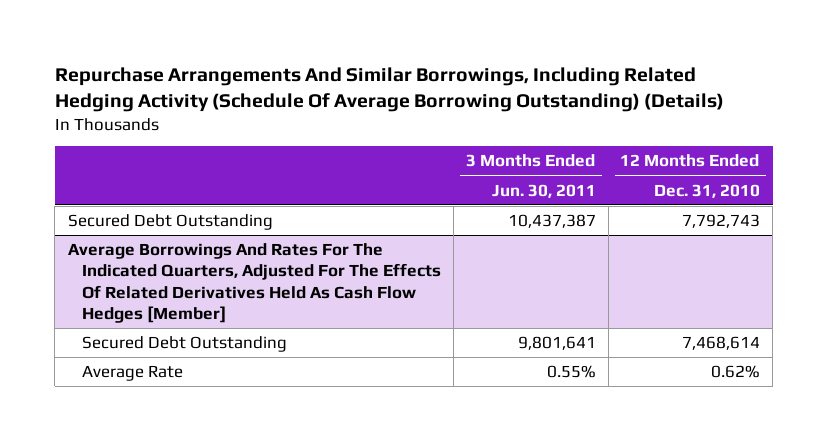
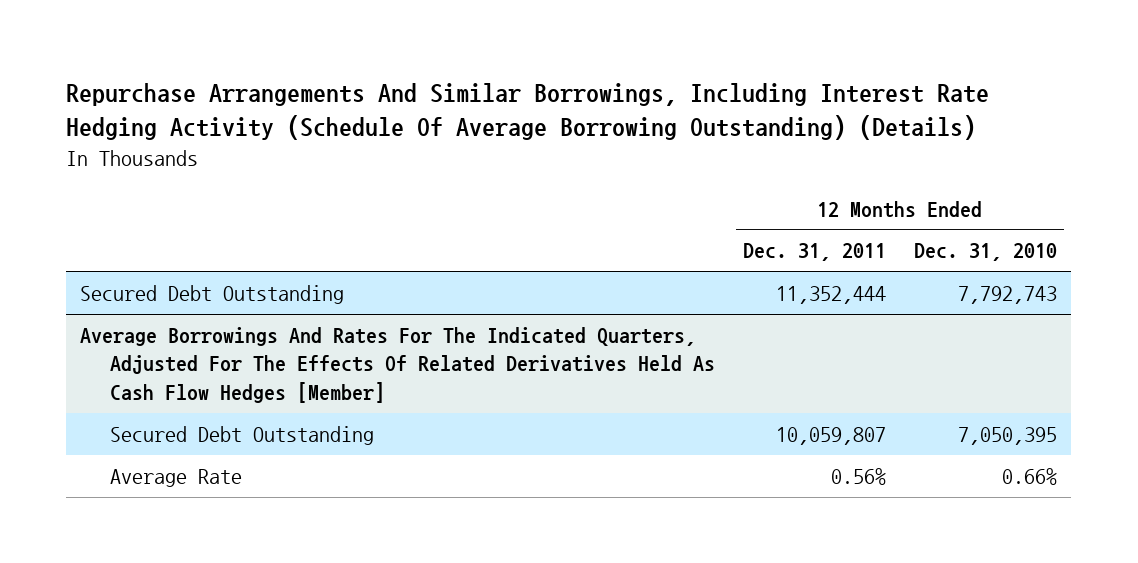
- Repurchase Arrangements And Similar Borrowings, Including Related Hedging Activity (Schedule Of Average Borrowing Outstanding) (Details)
+ Repurchase Arrangements And Similar Borrowings, Including Interest Rate Hedging Activity (Schedule Of Average Borrowing Outstanding) (Details)
- | 3 Months Ended Jun. 30, 2011 | 12 Months Ended Dec. 31, 2010
+ | 12 Months Ended Dec. 31, 2011 | 12 Months Ended Dec. 31, 2010
@ Average Borrowings And Rates For The Indicated Quarters, Adjusted For The Effects Of Related Derivatives Held As Cash Flow Hedges [Member]
- Secured Debt Outstanding | 9,801,641 | 7,468,614
- Average Rate | 0.55% | 0.62%
+ Secured Debt Outstanding | 10,059,807 | 7,050,395
+ Average Rate | 0.56% | 0.66%

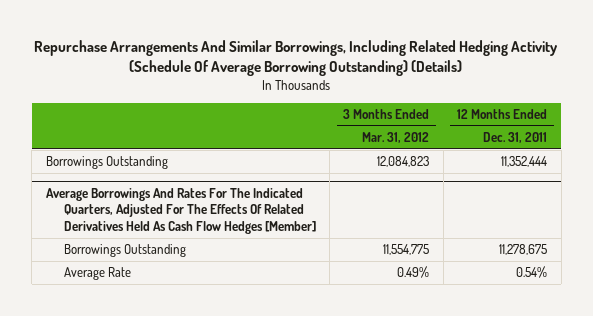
- Repurchase Arrangements And Similar Borrowings, Including Interest Rate Hedging Activity (Schedule Of Average Borrowing Outstanding) (Details)
+ Repurchase Arrangements And Similar Borrowings, Including Related Hedging Activity (Schedule Of Average Borrowing Outstanding) (Details)
- | 12 Months Ended Dec. 31, 2011 | 12 Months Ended Dec. 31, 2010
+ | 3 Months Ended Mar. 31, 2012 | 12 Months Ended Dec. 31, 2011
- Secured Debt Outstanding | 11,352,444 | 7,792,743
+ Borrowings Outstanding | 12,084,823 | 11,352,444
@ Average Borrowings And Rates For The Indicated Quarters, Adjusted For The Effects Of Related Derivatives Held As Cash Flow Hedges [Member]
- Secured Debt Outstanding | 10,059,807 | 7,050,395
- Average Rate | 0.56% | 0.66%
+ Borrowings Outstanding | 11,554,775 | 11,278,675
+ Average Rate | 0.49% | 0.54%

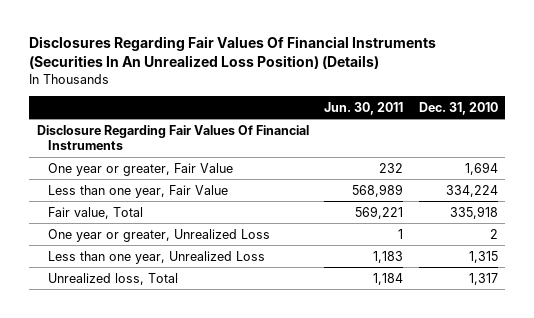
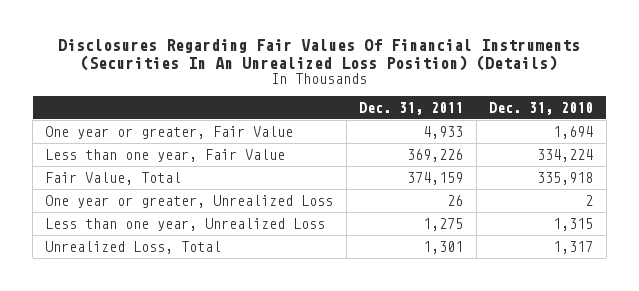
- | Jun. 30, 2011 | Dec. 31, 2010
+ | Dec. 31, 2011 | Dec. 31, 2010
- Disclosure Regarding Fair Values Of Financial Instruments
- Fair value, Total | 569,221 | 335,918
+ Fair Value, Total | 374,159 | 335,918
- Unrealized loss, Total | 1,184 | 1,317
+ Unrealized Loss, Total | 1,301 | 1,317

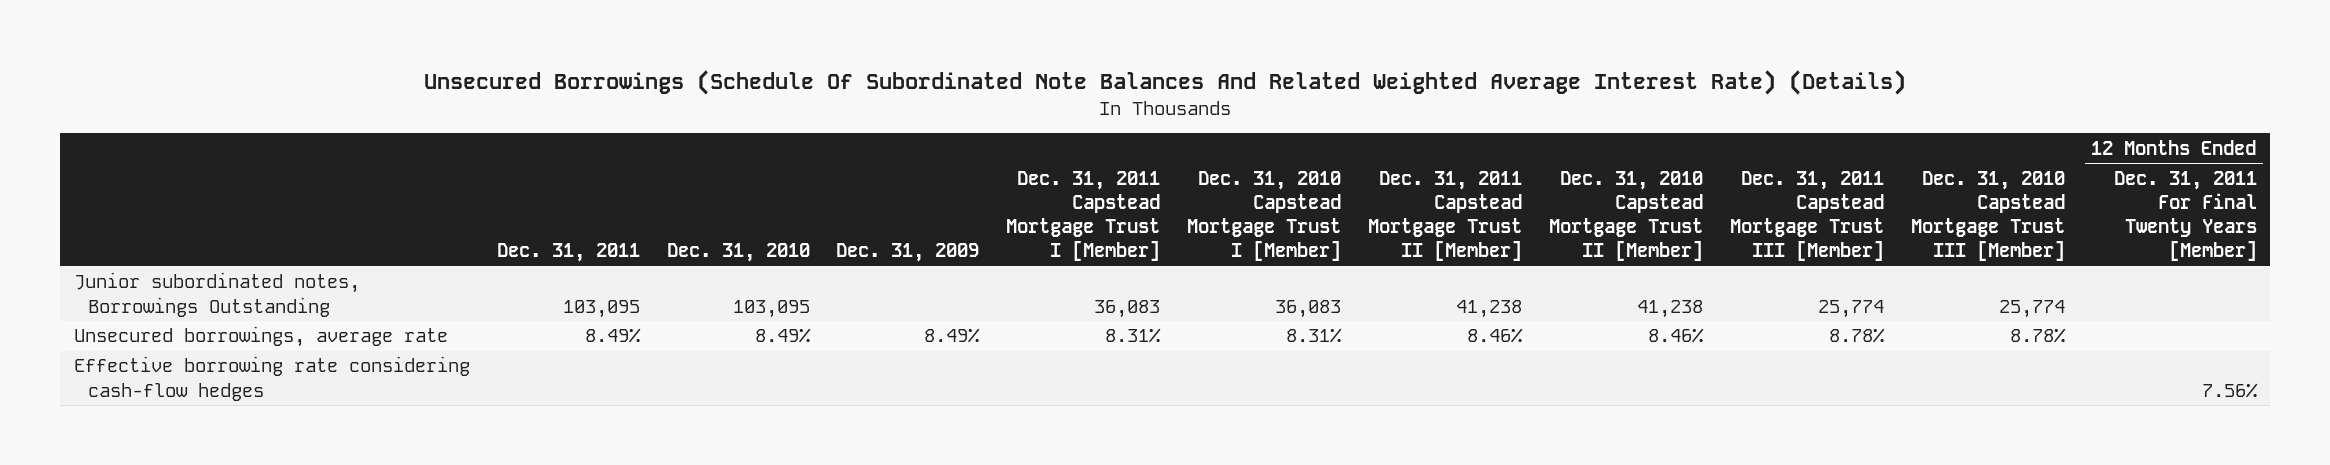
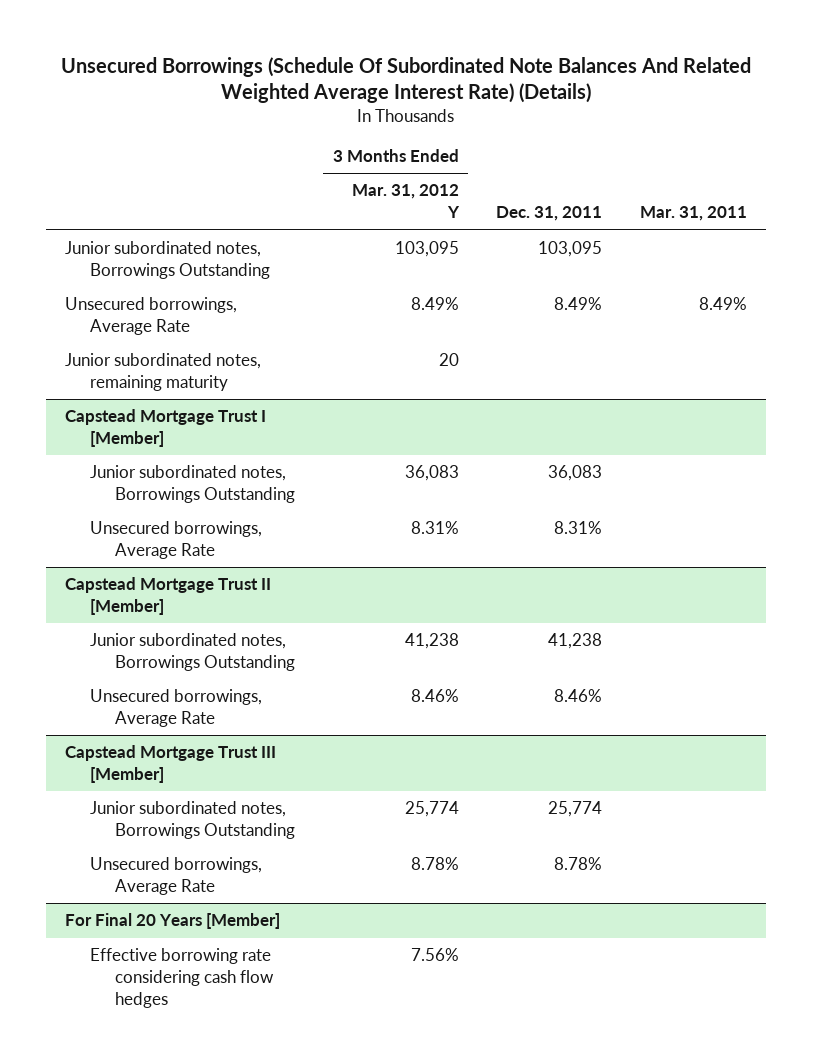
- | Dec. 31, 2011 | Dec. 31, 2010 | Dec. 31, 2009 | Dec. 31, 2011 Capstead Mortgage Trust I [Member] | Dec. 31, 2010 Capstead Mortgage Trust I [Member] | Dec. 31, 2011 Capstead Mortgage Trust II [Member] | Dec. 31, 2010 Capstead Mortgage Trust II [Member] | Dec. 31, 2011 Capstead Mortgage Trust III [Member] | Dec. 31, 2010 Capstead Mortgage Trust III [Member] | 12 Months Ended Dec. 31, 2011 For Final Twenty Years [Member]
+ | 3 Months Ended Mar. 31, 2012 Y | Dec. 31, 2011 | Mar. 31, 2011
- Unsecured borrowings, average rate | 8.49% | 8.49% | 8.49% | 8.31% | 8.31% | 8.46% | 8.46% | 8.78% | 8.78% |
- Effective borrowing rate considering cash-flow hedges | | | | | | | | | | 7.56%
+ Unsecured borrowings, Average Rate | 8.49% | 8.49% | 8.49%
+ Junior subordinated notes, remaining maturity | 20 | |
+ Capstead Mortgage Trust I [Member]
+ Junior subordinated notes, Borrowings Outstanding | 36,083 | 36,083 |
+ Unsecured borrowings, Average Rate | 8.31% | 8.31% |
+ Capstead Mortgage Trust II [Member]
+ Junior subordinated notes, Borrowings Outstanding | 41,238 | 41,238 |
+ Unsecured borrowings, Average Rate | 8.46% | 8.46% |
+ Capstead Mortgage Trust III [Member]
+ Junior subordinated notes, Borrowings Outstanding | 25,774 | 25,774 |
+ Unsecured borrowings, Average Rate | 8.78% | 8.78% |
+ For Final 20 Years [Member]
+ Effective borrowing rate considering cash flow hedges | 7.56% | |

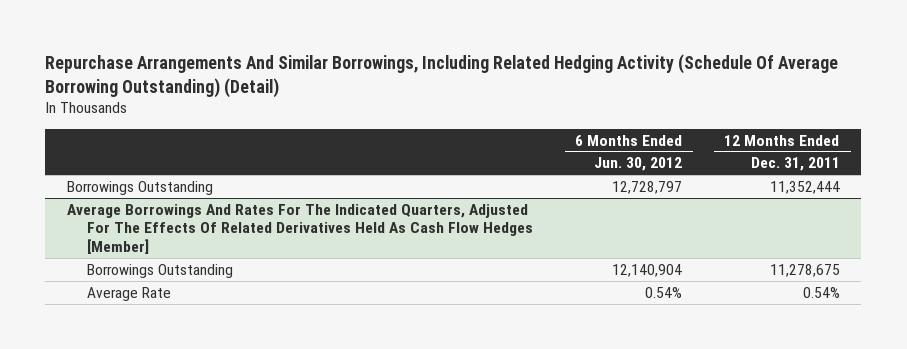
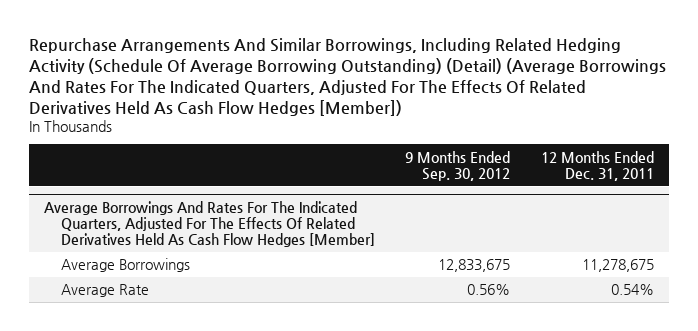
- Repurchase Arrangements And Similar Borrowings, Including Related Hedging Activity (Schedule Of Average Borrowing Outstanding) (Detail)
+ Repurchase Arrangements And Similar Borrowings, Including Related Hedging Activity (Schedule Of Average Borrowing Outstanding) (Detail) (Average Borrowings And Rates For The Indicated Quarters, Adjusted For The Effects Of Related Derivatives Held As Cash Flow Hedges [Member])
- | 6 Months Ended Jun. 30, 2012 | 12 Months Ended Dec. 31, 2011
+ | 9 Months Ended Sep. 30, 2012 | 12 Months Ended Dec. 31, 2011
- Borrowings Outstanding | 12,728,797 | 11,352,444
@ Average Borrowings And Rates For The Indicated Quarters, Adjusted For The Effects Of Related Derivatives Held As Cash Flow Hedges [Member]
- Borrowings Outstanding | 12,140,904 | 11,278,675
+ Average Borrowings | 12,833,675 | 11,278,675

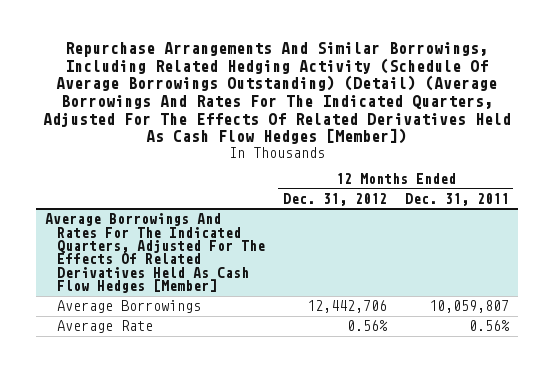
- Repurchase Arrangements And Similar Borrowings, Including Related Hedging Activity (Schedule Of Average Borrowing Outstanding) (Detail) (Average Borrowings And Rates For The Indicated Quarters, Adjusted For The Effects Of Related Derivatives Held As Cash Flow Hedges [Member])
+ Repurchase Arrangements And Similar Borrowings, Including Related Hedging Activity (Schedule Of Average Borrowings Outstanding) (Detail) (Average Borrowings And Rates For The Indicated Quarters, Adjusted For The Effects Of Related Derivatives Held As Cash Flow Hedges [Member])
- | 9 Months Ended Sep. 30, 2012 | 12 Months Ended Dec. 31, 2011
+ | 12 Months Ended Dec. 31, 2012 | 12 Months Ended Dec. 31, 2011
@ Average Borrowings And Rates For The Indicated Quarters, Adjusted For The Effects Of Related Derivatives Held As Cash Flow Hedges [Member]
- Average Borrowings | 12,833,675 | 11,278,675
- Average Rate | 0.56% | 0.54%
+ Average Borrowings | 12,442,706 | 10,059,807
+ Average Rate | 0.56% | 0.56%

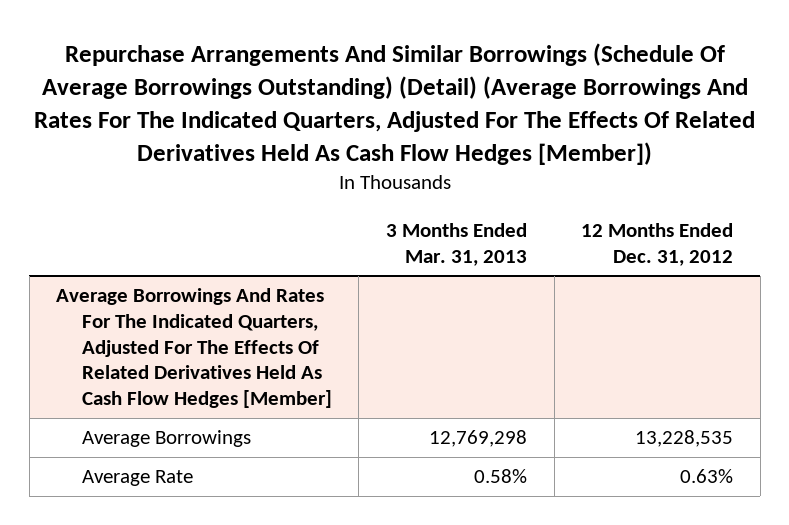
- Repurchase Arrangements And Similar Borrowings, Including Related Hedging Activity (Schedule Of Average Borrowings Outstanding) (Detail) (Average Borrowings And Rates For The Indicated Quarters, Adjusted For The Effects Of Related Derivatives Held As Cash Flow Hedges [Member])
+ Repurchase Arrangements And Similar Borrowings (Schedule Of Average Borrowings Outstanding) (Detail) (Average Borrowings And Rates For The Indicated Quarters, Adjusted For The Effects Of Related Derivatives Held As Cash Flow Hedges [Member])
- | 12 Months Ended Dec. 31, 2012 | 12 Months Ended Dec. 31, 2011
+ | 3 Months Ended Mar. 31, 2013 | 12 Months Ended Dec. 31, 2012
@ Average Borrowings And Rates For The Indicated Quarters, Adjusted For The Effects Of Related Derivatives Held As Cash Flow Hedges [Member]
- Average Borrowings | 12,442,706 | 10,059,807
- Average Rate | 0.56% | 0.56%
+ Average Borrowings | 12,769,298 | 13,228,535
+ Average Rate | 0.58% | 0.63%

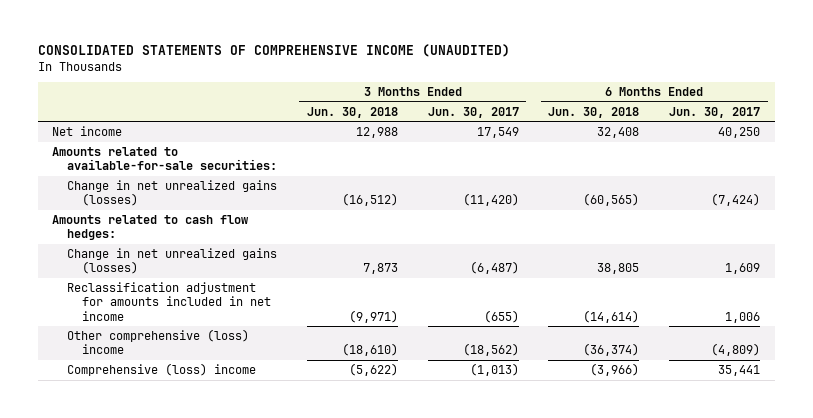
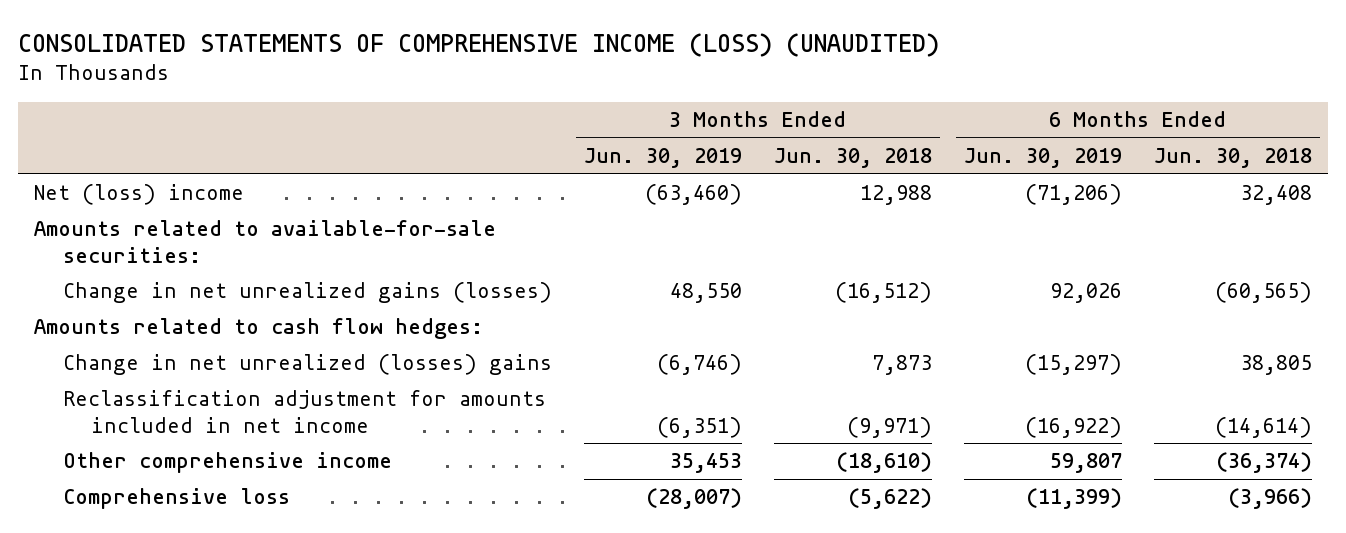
- CONSOLIDATED STATEMENTS OF COMPREHENSIVE INCOME (UNAUDITED)
+ CONSOLIDATED STATEMENTS OF COMPREHENSIVE INCOME (LOSS) (UNAUDITED)
- | 3 Months Ended Jun. 30, 2018 | 3 Months Ended Jun. 30, 2017 | 6 Months Ended Jun. 30, 2018 | 6 Months Ended Jun. 30, 2017
+ | 3 Months Ended Jun. 30, 2019 | 3 Months Ended Jun. 30, 2018 | 6 Months Ended Jun. 30, 2019 | 6 Months Ended Jun. 30, 2018
- Net income | 12,988 | 17,549 | 32,408 | 40,250
+ Net (loss) income | (63,460) | 12,988 | (71,206) | 32,408
- Change in net unrealized gains (losses) | 7,873 | (6,487) | 38,805 | 1,609
+ Change in net unrealized (losses) gains | (6,746) | 7,873 | (15,297) | 38,805
- Other comprehensive (loss) income | (18,610) | (18,562) | (36,374) | (4,809)
- Comprehensive (loss) income | (5,622) | (1,013) | (3,966) | 35,441
+ Other comprehensive income | 35,453 | (18,610) | 59,807 | (36,374)
+ Comprehensive loss | (28,007) | (5,622) | (11,399) | (3,966)

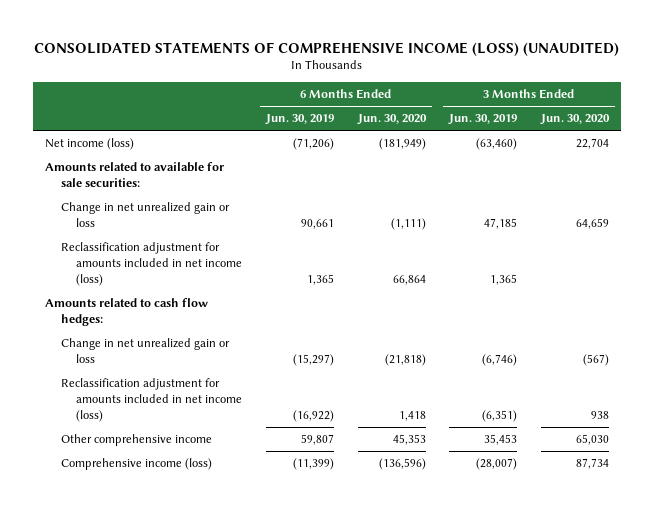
- | 3 Months Ended Jun. 30, 2019 | 3 Months Ended Jun. 30, 2018 | 6 Months Ended Jun. 30, 2019 | 6 Months Ended Jun. 30, 2018
+ | 6 Months Ended Jun. 30, 2019 | 6 Months Ended Jun. 30, 2020 | 3 Months Ended Jun. 30, 2019 | 3 Months Ended Jun. 30, 2020
- Net (loss) income | (63,460) | 12,988 | (71,206) | 32,408
- Amounts related to available-for-sale securities:
- Change in net unrealized gains (losses) | 48,550 | (16,512) | 92,026 | (60,565)
+ Net income (loss) | (71,206) | (181,949) | (63,460) | 22,704
+ Amounts related to available for sale securities:
+ Change in net unrealized gain or loss | 90,661 | (1,111) | 47,185 | 64,659
+ Reclassification adjustment for amounts included in net income (loss) | 1,365 | 66,864 | 1,365 |
- Change in net unrealized (losses) gains | (6,746) | 7,873 | (15,297) | 38,805
- Reclassification adjustment for amounts included in net income | (6,351) | (9,971) | (16,922) | (14,614)
+ Change in net unrealized gain or loss | (15,297) | (21,818) | (6,746) | (567)
+ Reclassification adjustment for amounts included in net income (loss) | (16,922) | 1,418 | (6,351) | 938
- Comprehensive loss | (28,007) | (5,622) | (11,399) | (3,966)
+ Comprehensive income (loss) | (11,399) | (136,596) | (28,007) | 87,734

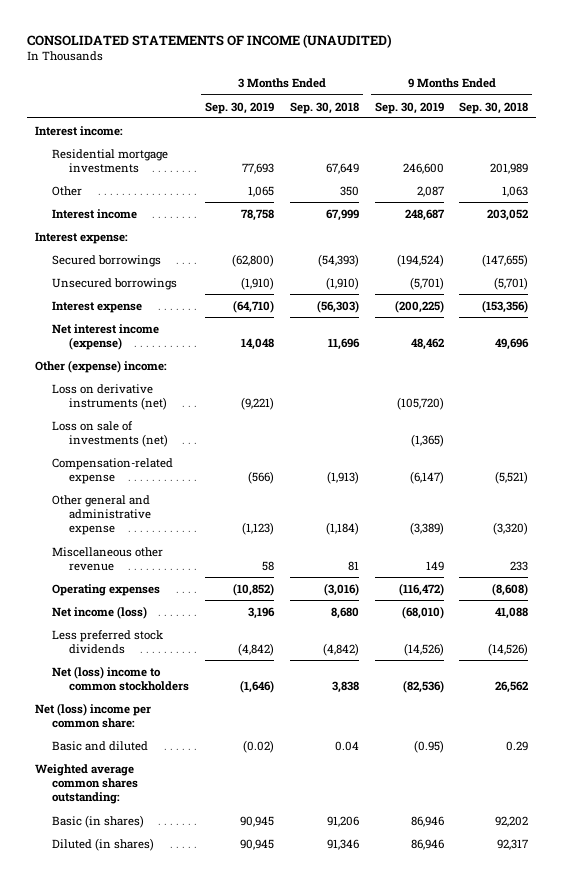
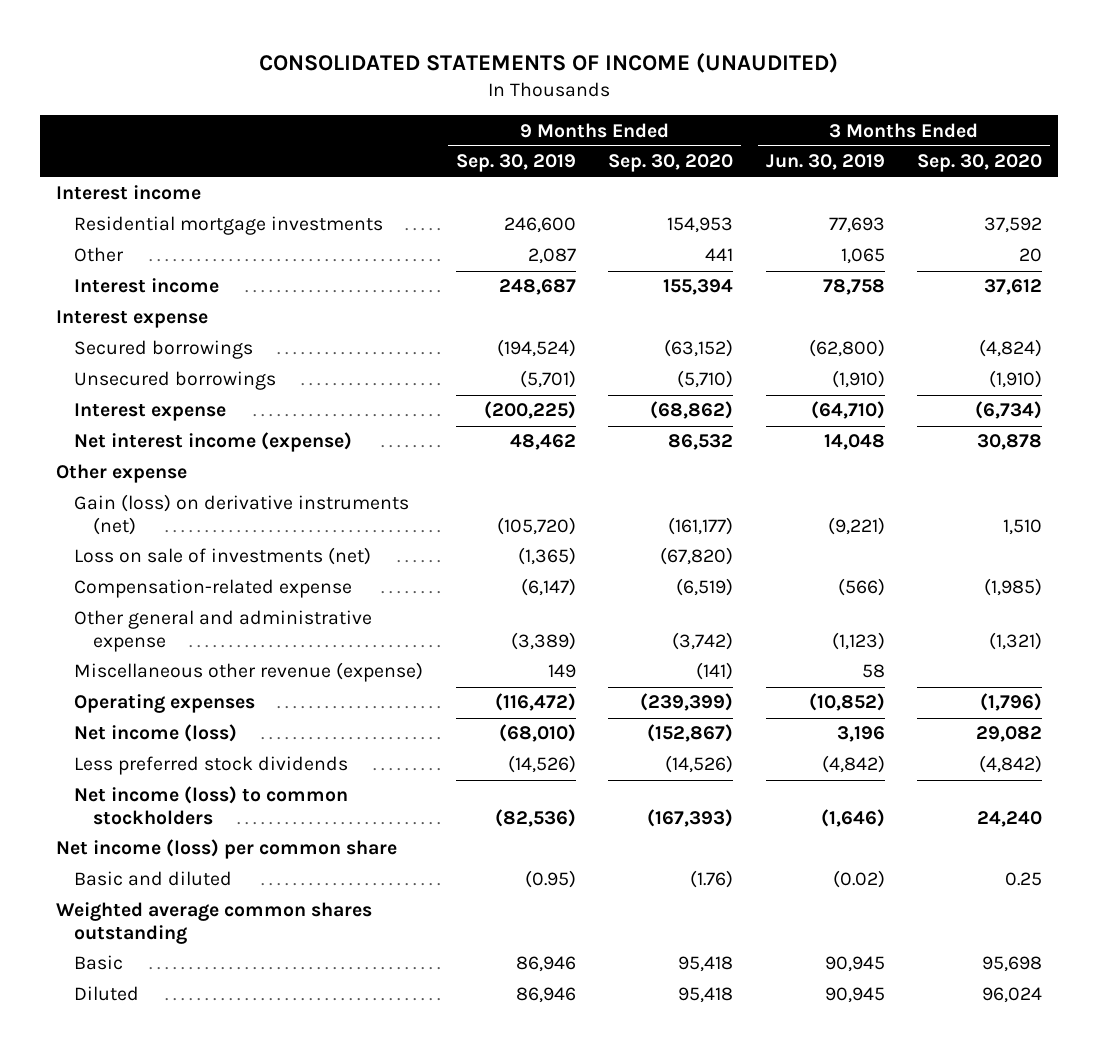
- | 3 Months Ended Sep. 30, 2019 | 3 Months Ended Sep. 30, 2018 | 9 Months Ended Sep. 30, 2019 | 9 Months Ended Sep. 30, 2018
+ | 9 Months Ended Sep. 30, 2019 | 9 Months Ended Sep. 30, 2020 | 3 Months Ended Jun. 30, 2019 | 3 Months Ended Sep. 30, 2020
- Interest income:
+ Interest income
- Interest expense:
+ Interest expense
- Other (expense) income:
- Loss on derivative instruments (net) | (9,221) | | (105,720) |
+ Other expense
+ Gain (loss) on derivative instruments (net) | (105,720) | (161,177) | (9,221) | 1,510
- Miscellaneous other revenue | 58 | 81 | 149 | 233
+ Miscellaneous other revenue (expense) | 149 | (141) | 58 |
- Net (loss) income to common stockholders | (1,646) | 3,838 | (82,536) | 26,562
- Net (loss) income per common share:
+ Net income (loss) to common stockholders | (82,536) | (167,393) | (1,646) | 24,240
+ Net income (loss) per common share
- Weighted average common shares outstanding:
- Basic (in shares) | 90,945 | 91,206 | 86,946 | 92,202
- Diluted (in shares) | 90,945 | 91,346 | 86,946 | 92,317
+ Weighted average common shares outstanding
+ Basic | 86,946 | 95,418 | 90,945 | 95,698
+ Diluted | 86,946 | 95,418 | 90,945 | 96,024

